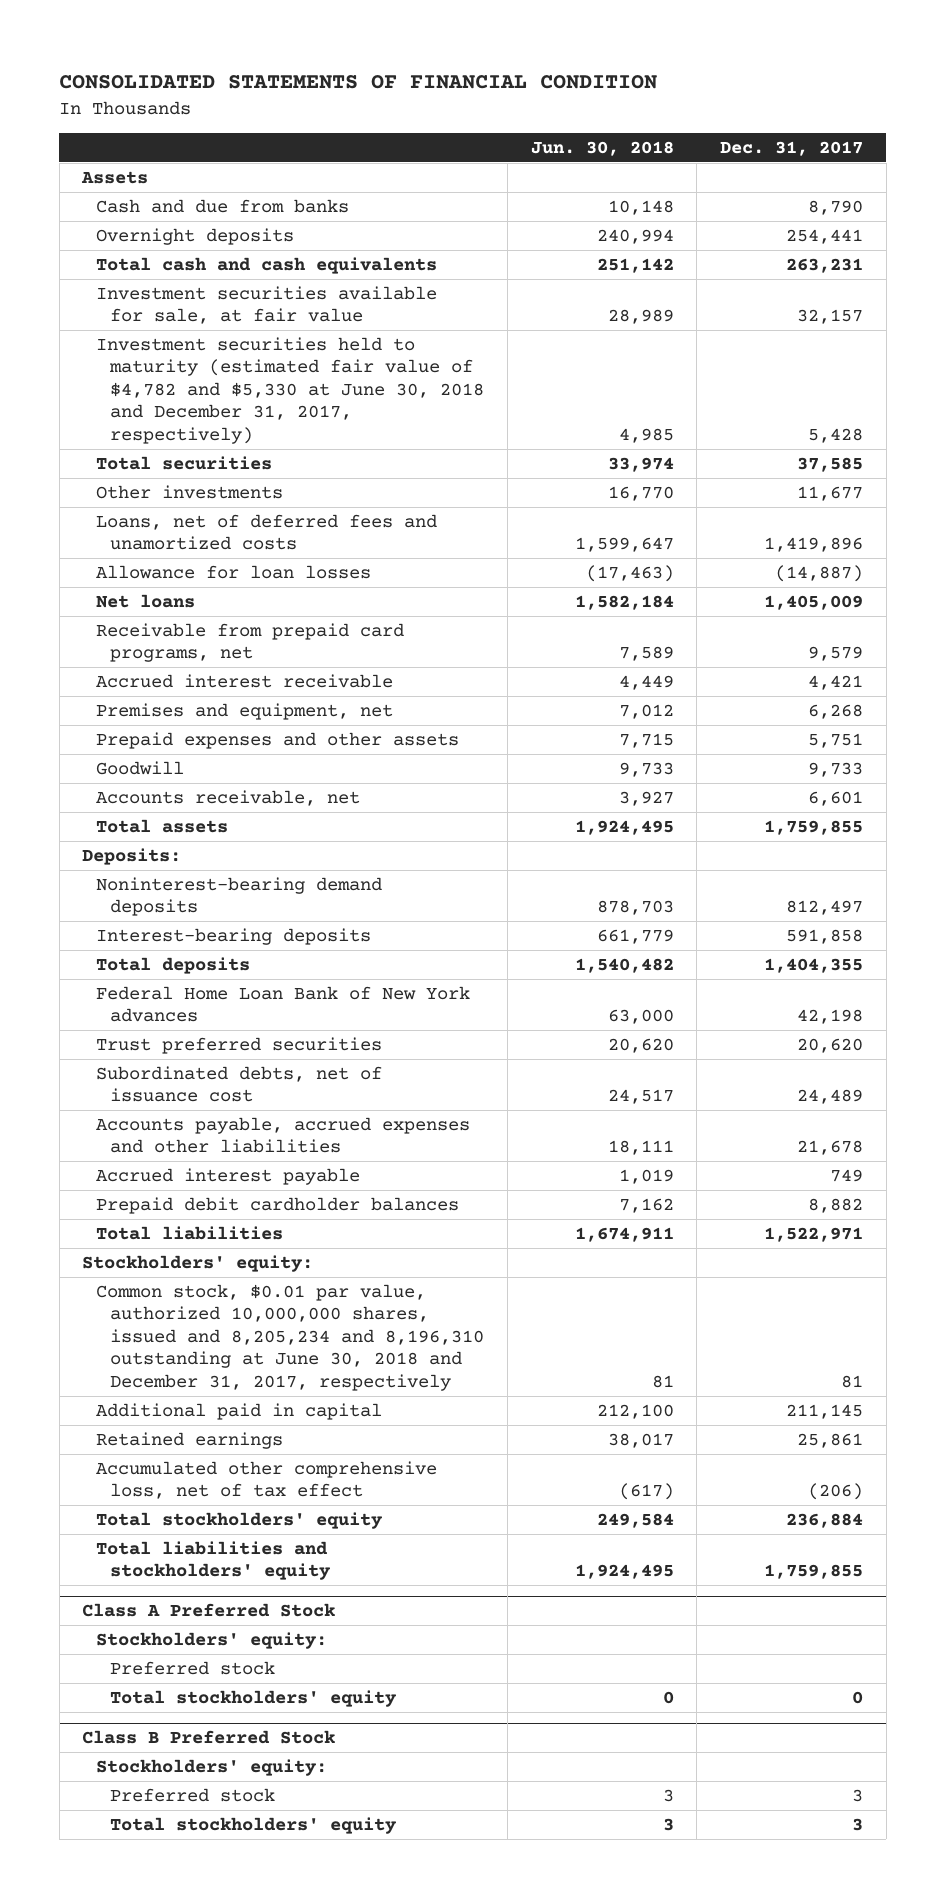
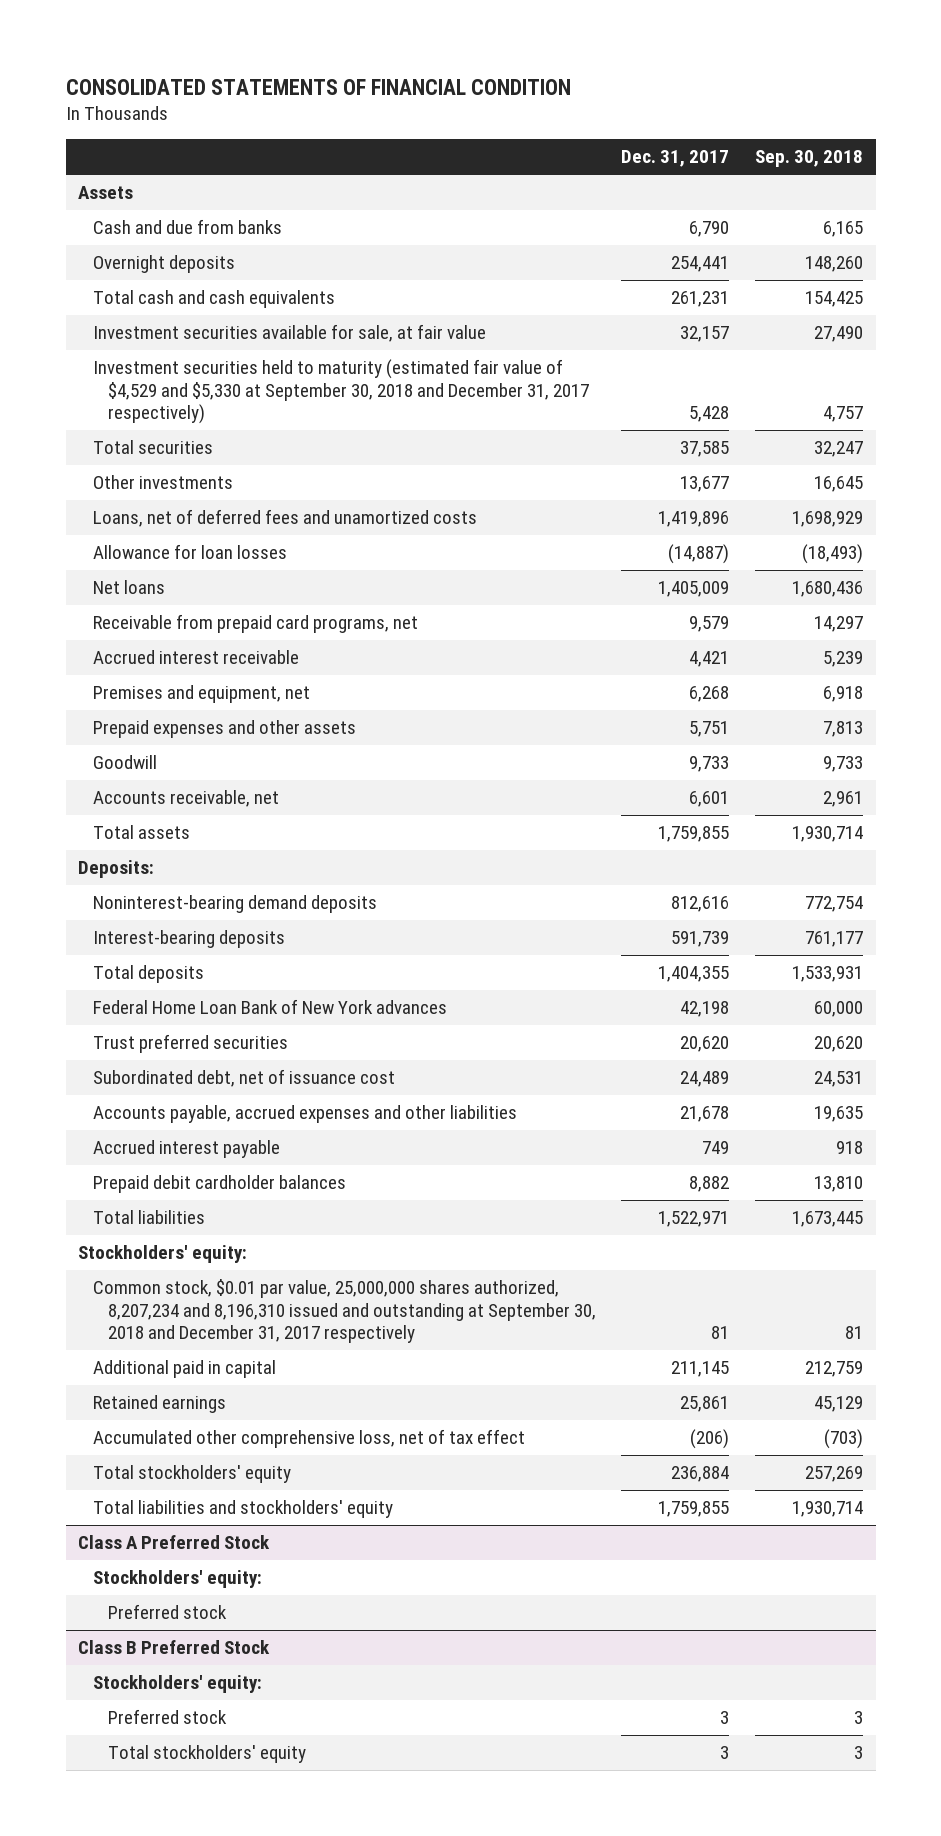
- | Jun. 30, 2018 | Dec. 31, 2017
+ | Dec. 31, 2017 | Sep. 30, 2018
- Cash and due from banks | 10,148 | 8,790
+ Cash and due from banks | 6,790 | 6,165
- Total cash and cash equivalents | 251,142 | 263,231
+ Total cash and cash equivalents | 261,231 | 154,425
- Investment securities held to maturity (estimated fair value of $4,782 and $5,330 at June 30, 2018 and December 31, 2017, respectively) | 4,985 | 5,428
+ Investment securities held to maturity (estimated fair value of $4,529 and $5,330 at September 30, 2018 and December 31, 2017 respectively) | 5,428 | 4,757
- Other investments | 16,770 | 11,677
+ Other investments | 13,677 | 16,645
- Noninterest-bearing demand deposits | 878,703 | 812,497
- Interest-bearing deposits | 661,779 | 591,858
+ Noninterest-bearing demand deposits | 812,616 | 772,754
+ Interest-bearing deposits | 591,739 | 761,177
- Subordinated debts, net of issuance cost | 24,517 | 24,489
+ Subordinated debt, net of issuance cost | 24,489 | 24,531
- Common stock, $0.01 par value, authorized 10,000,000 shares, issued and 8,205,234 and 8,196,310 outstanding at June 30, 2018 and December 31, 2017, respectively | 81 | 81
+ Common stock, $0.01 par value, 25,000,000 shares authorized, 8,207,234 and 8,196,310 issued and outstanding at September 30, 2018 and December 31, 2017 respectively | 81 | 81
@ Class A Preferred Stock
- Total stockholders' equity | 0 | 0

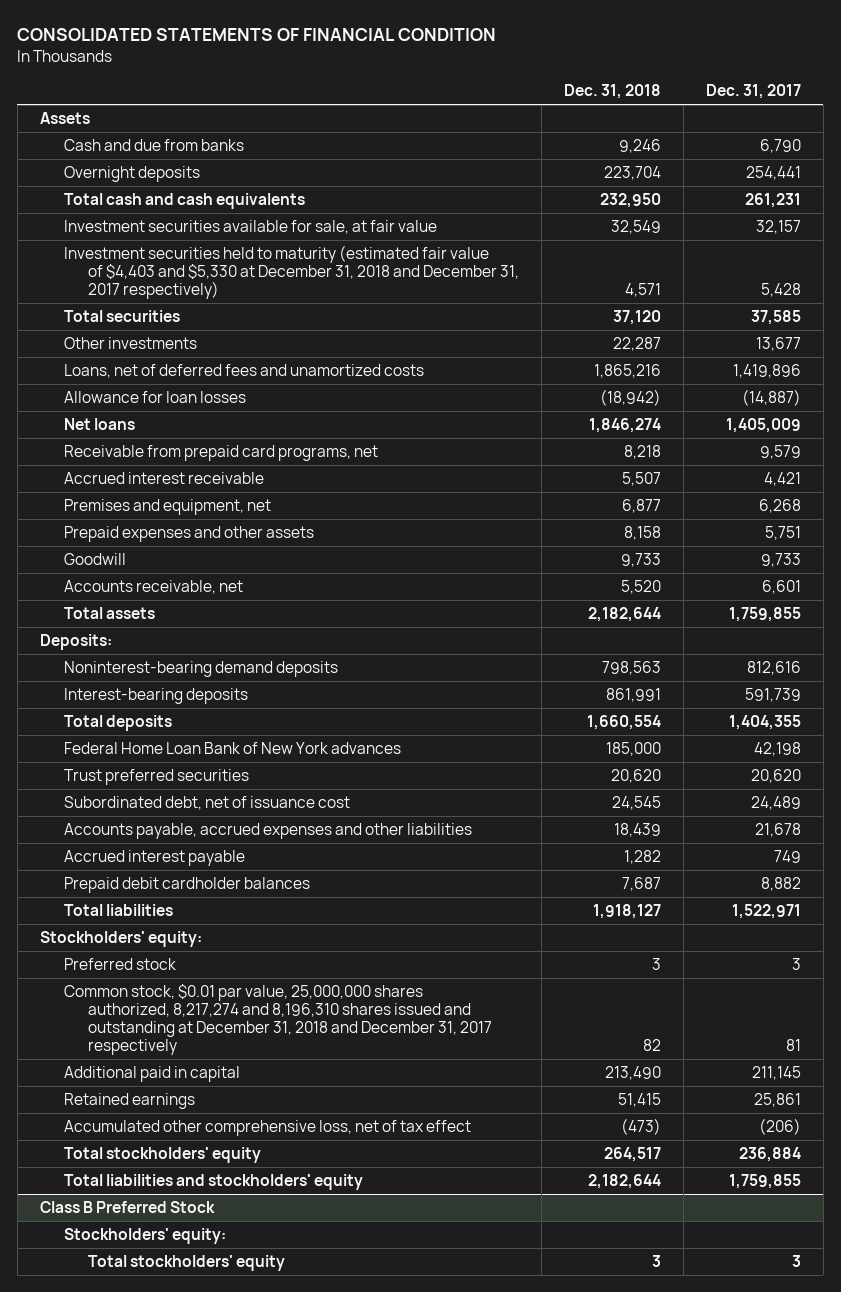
- | Dec. 31, 2017 | Sep. 30, 2018
+ | Dec. 31, 2018 | Dec. 31, 2017
- Investment securities held to maturity (estimated fair value of $4,529 and $5,330 at September 30, 2018 and December 31, 2017 respectively) | 5,428 | 4,757
+ Investment securities held to maturity (estimated fair value of $4,403 and $5,330 at December 31, 2018 and December 31, 2017 respectively) | 4,571 | 5,428
- Common stock, $0.01 par value, 25,000,000 shares authorized, 8,207,234 and 8,196,310 issued and outstanding at September 30, 2018 and December 31, 2017 respectively | 81 | 81
+ Preferred stock | 3 | 3
+ Common stock, $0.01 par value, 25,000,000 shares authorized, 8,217,274 and 8,196,310 shares issued and outstanding at December 31, 2018 and December 31, 2017 respectively | 82 | 81
- Class A Preferred Stock
- Stockholders' equity:
- Preferred stock
@ Class B Preferred Stock
- Preferred stock | 3 | 3

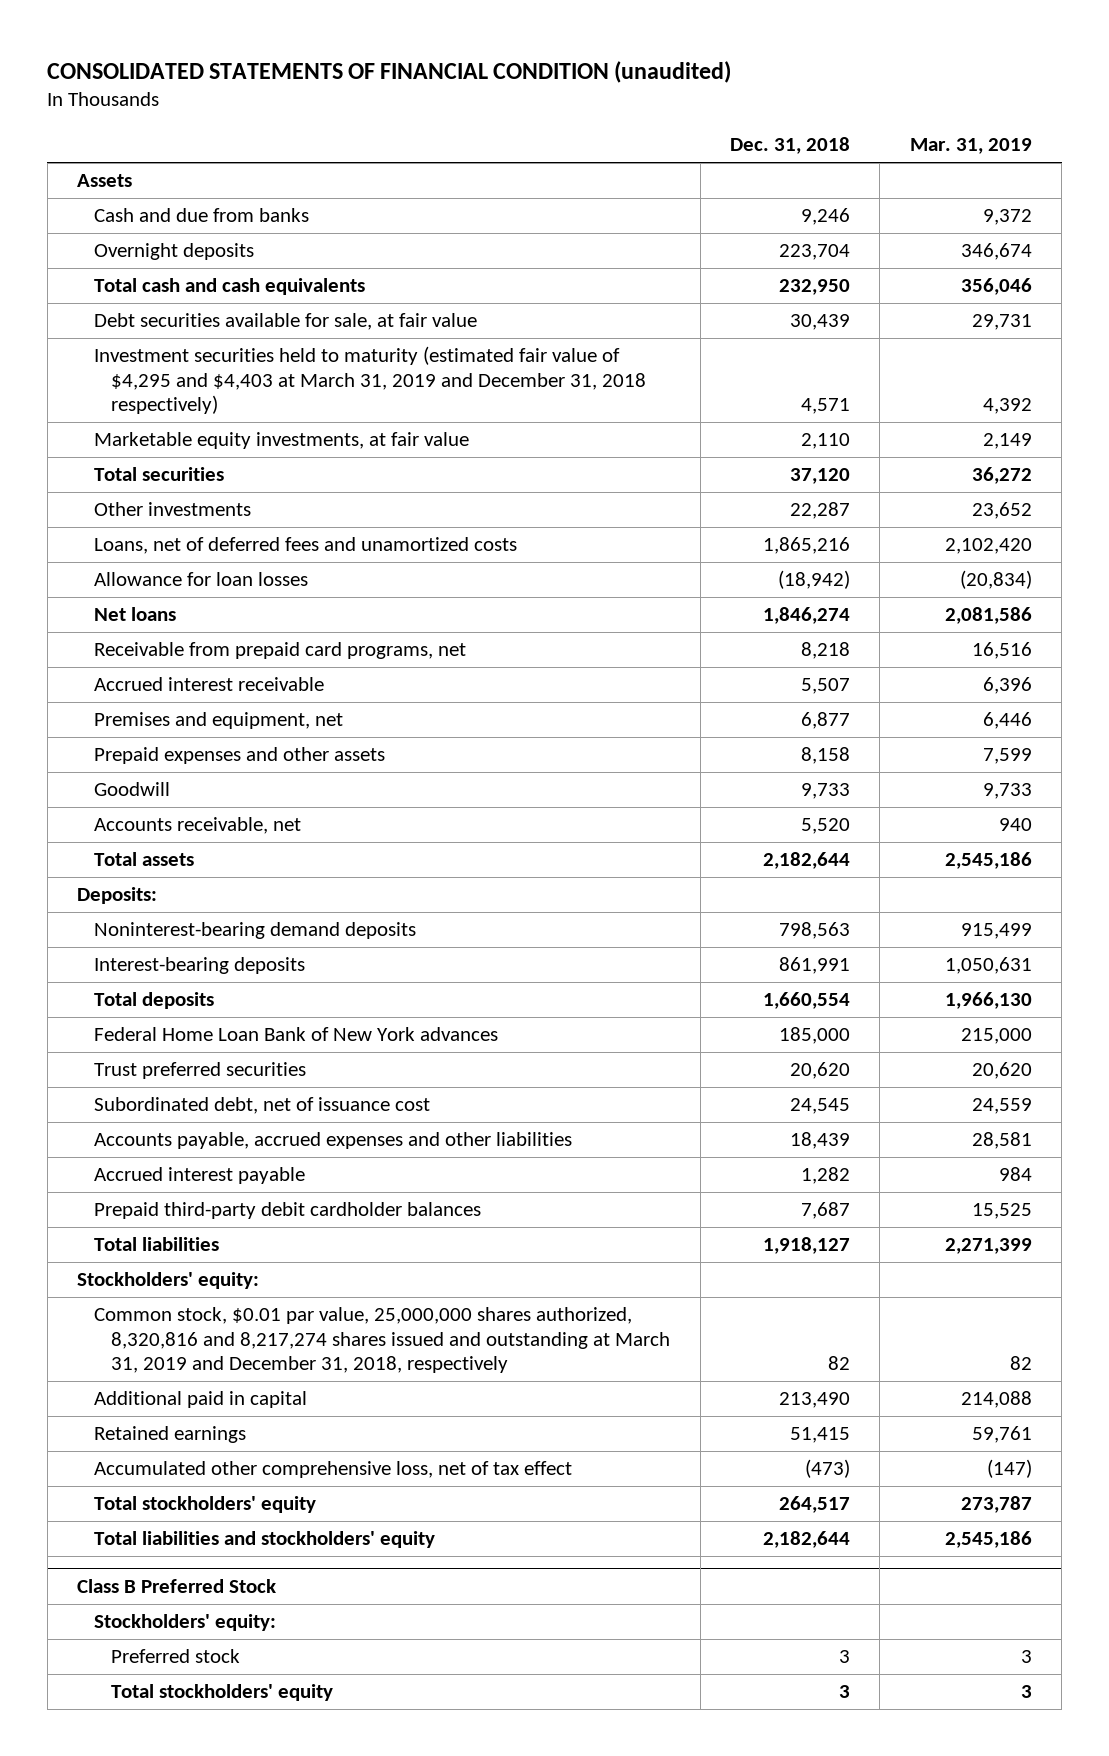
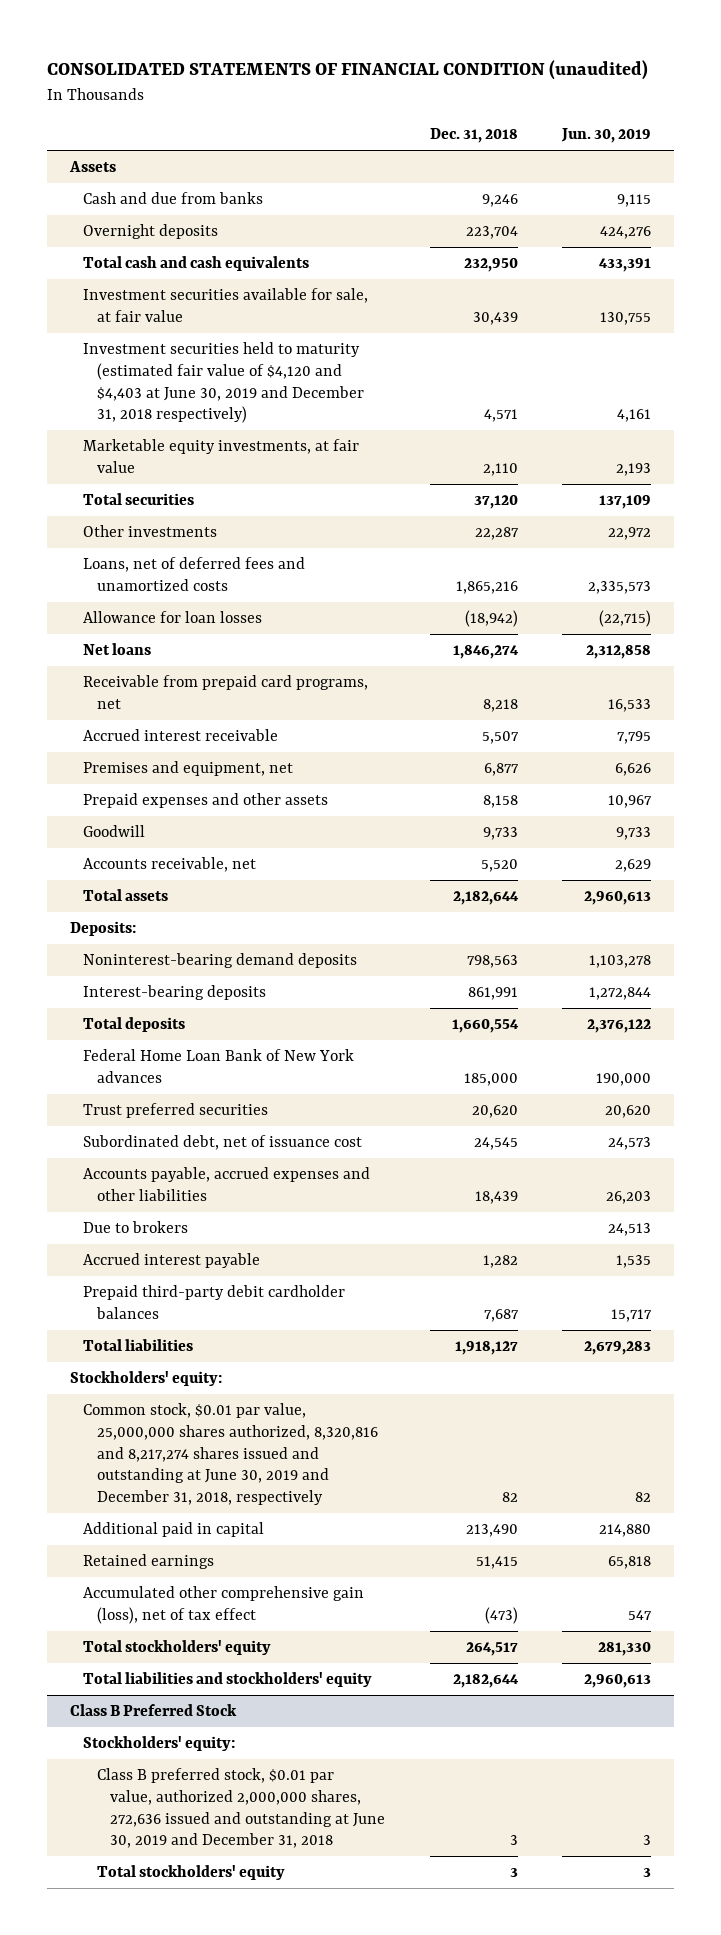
- | Dec. 31, 2018 | Mar. 31, 2019
+ | Dec. 31, 2018 | Jun. 30, 2019
- Debt securities available for sale, at fair value | 30,439 | 29,731
- Investment securities held to maturity (estimated fair value of $4,295 and $4,403 at March 31, 2019 and December 31, 2018 respectively) | 4,571 | 4,392
+ Investment securities available for sale, at fair value | 30,439 | 130,755
+ Investment securities held to maturity (estimated fair value of $4,120 and $4,403 at June 30, 2019 and December 31, 2018 respectively) | 4,571 | 4,161
+ Due to brokers | | 24,513
- Common stock, $0.01 par value, 25,000,000 shares authorized, 8,320,816 and 8,217,274 shares issued and outstanding at March 31, 2019 and December 31, 2018, respectively | 82 | 82
+ Common stock, $0.01 par value, 25,000,000 shares authorized, 8,320,816 and 8,217,274 shares issued and outstanding at June 30, 2019 and December 31, 2018, respectively | 82 | 82
- Accumulated other comprehensive loss, net of tax effect | (473) | (147)
+ Accumulated other comprehensive gain (loss), net of tax effect | (473) | 547
@ Class B Preferred Stock
- Preferred stock | 3 | 3
+ Class B preferred stock, $0.01 par value, authorized 2,000,000 shares, 272,636 issued and outstanding at June 30, 2019 and December 31, 2018 | 3 | 3

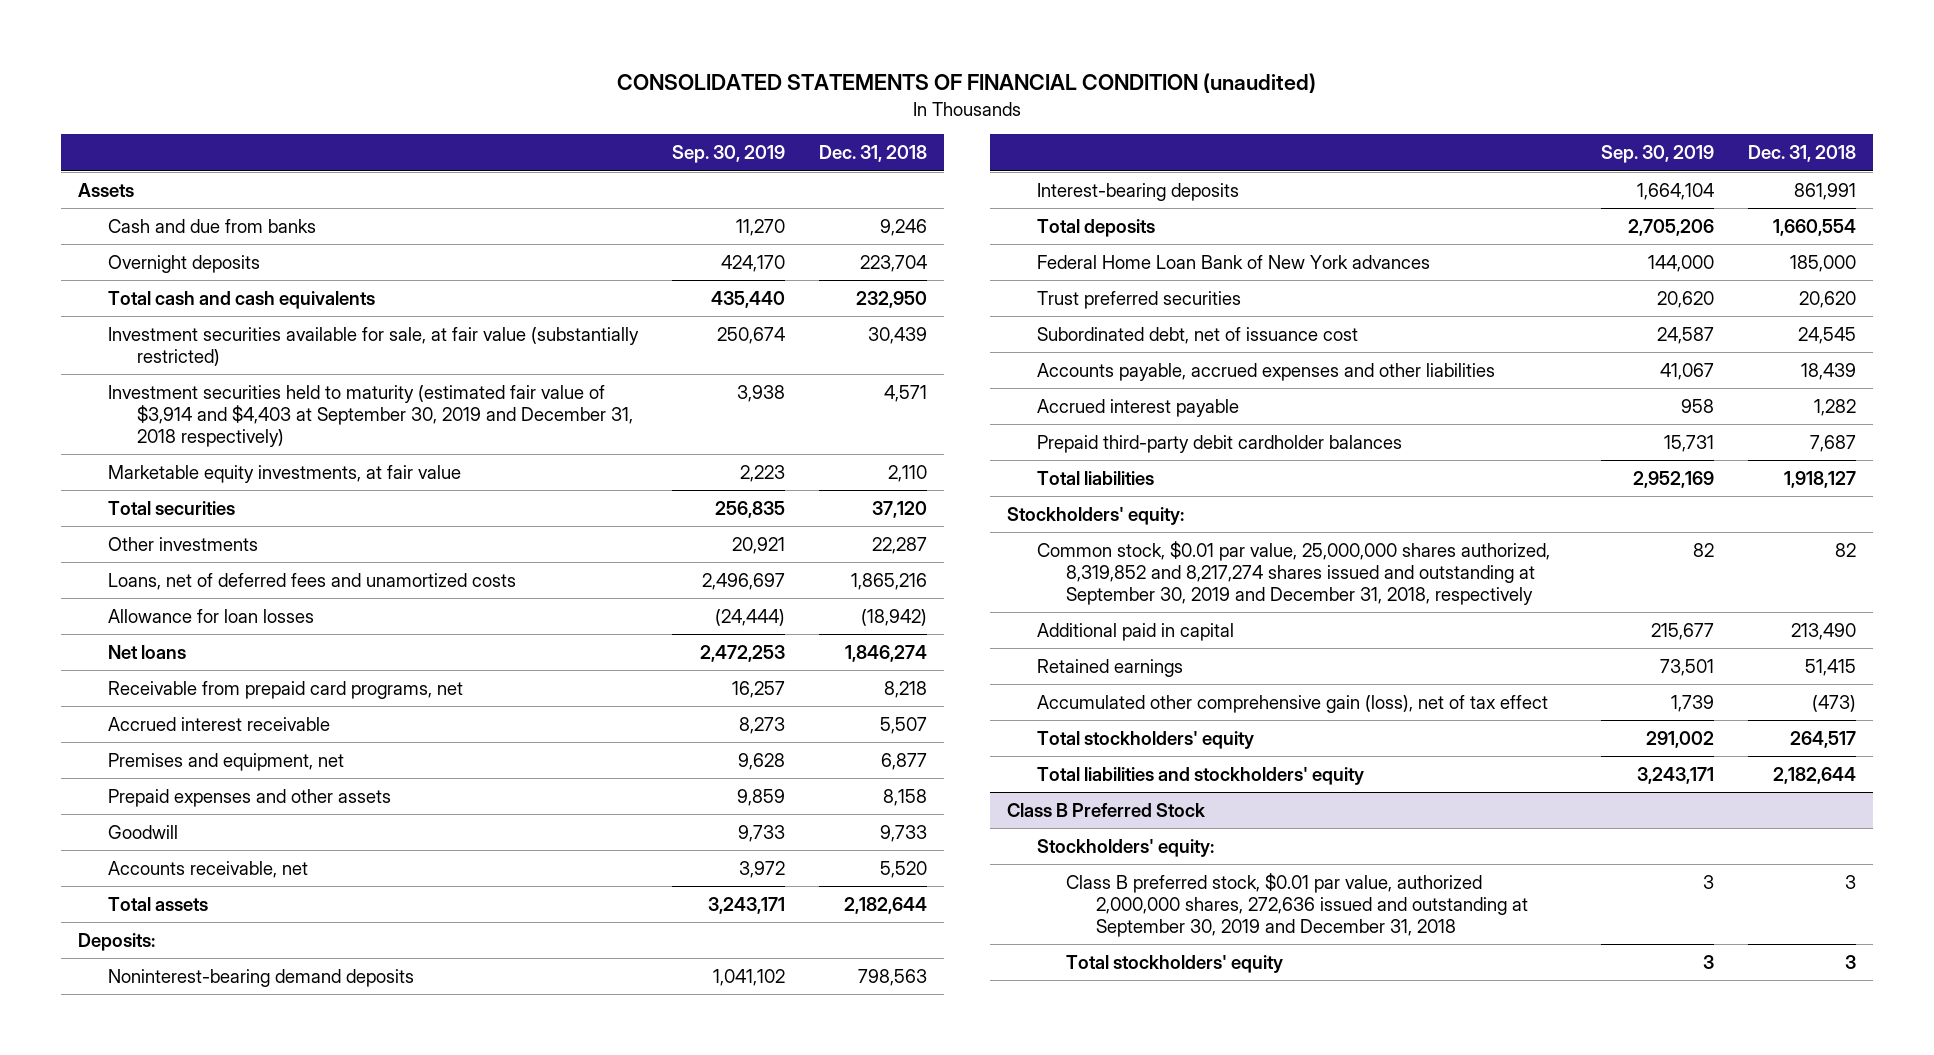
- | Dec. 31, 2018 | Jun. 30, 2019
+ | Sep. 30, 2019 | Dec. 31, 2018
- Investment securities available for sale, at fair value | 30,439 | 130,755
- Investment securities held to maturity (estimated fair value of $4,120 and $4,403 at June 30, 2019 and December 31, 2018 respectively) | 4,571 | 4,161
+ Investment securities available for sale, at fair value (substantially restricted) | 250,674 | 30,439
+ Investment securities held to maturity (estimated fair value of $3,914 and $4,403 at September 30, 2019 and December 31, 2018 respectively) | 3,938 | 4,571
- Due to brokers | | 24,513
- Common stock, $0.01 par value, 25,000,000 shares authorized, 8,320,816 and 8,217,274 shares issued and outstanding at June 30, 2019 and December 31, 2018, respectively | 82 | 82
+ Common stock, $0.01 par value, 25,000,000 shares authorized, 8,319,852 and 8,217,274 shares issued and outstanding at September 30, 2019 and December 31, 2018, respectively | 82 | 82
@ Class B Preferred Stock
- Class B preferred stock, $0.01 par value, authorized 2,000,000 shares, 272,636 issued and outstanding at June 30, 2019 and December 31, 2018 | 3 | 3
+ Class B preferred stock, $0.01 par value, authorized 2,000,000 shares, 272,636 issued and outstanding at September 30, 2019 and December 31, 2018 | 3 | 3

